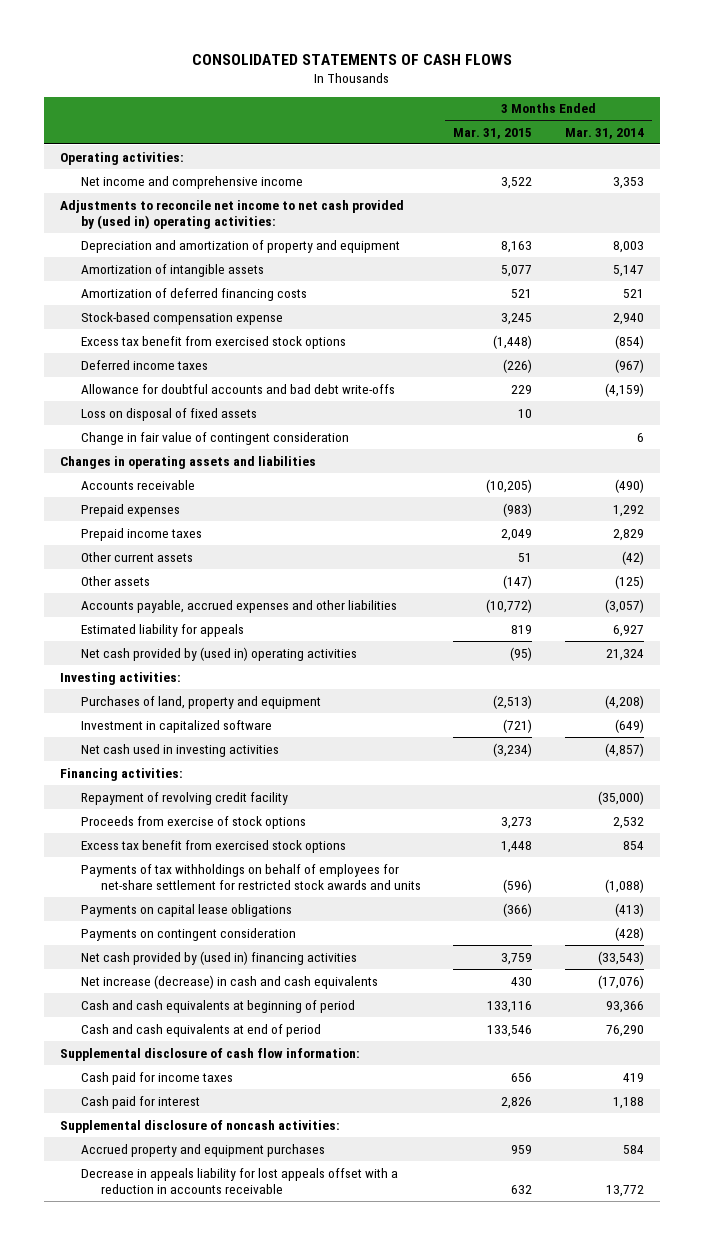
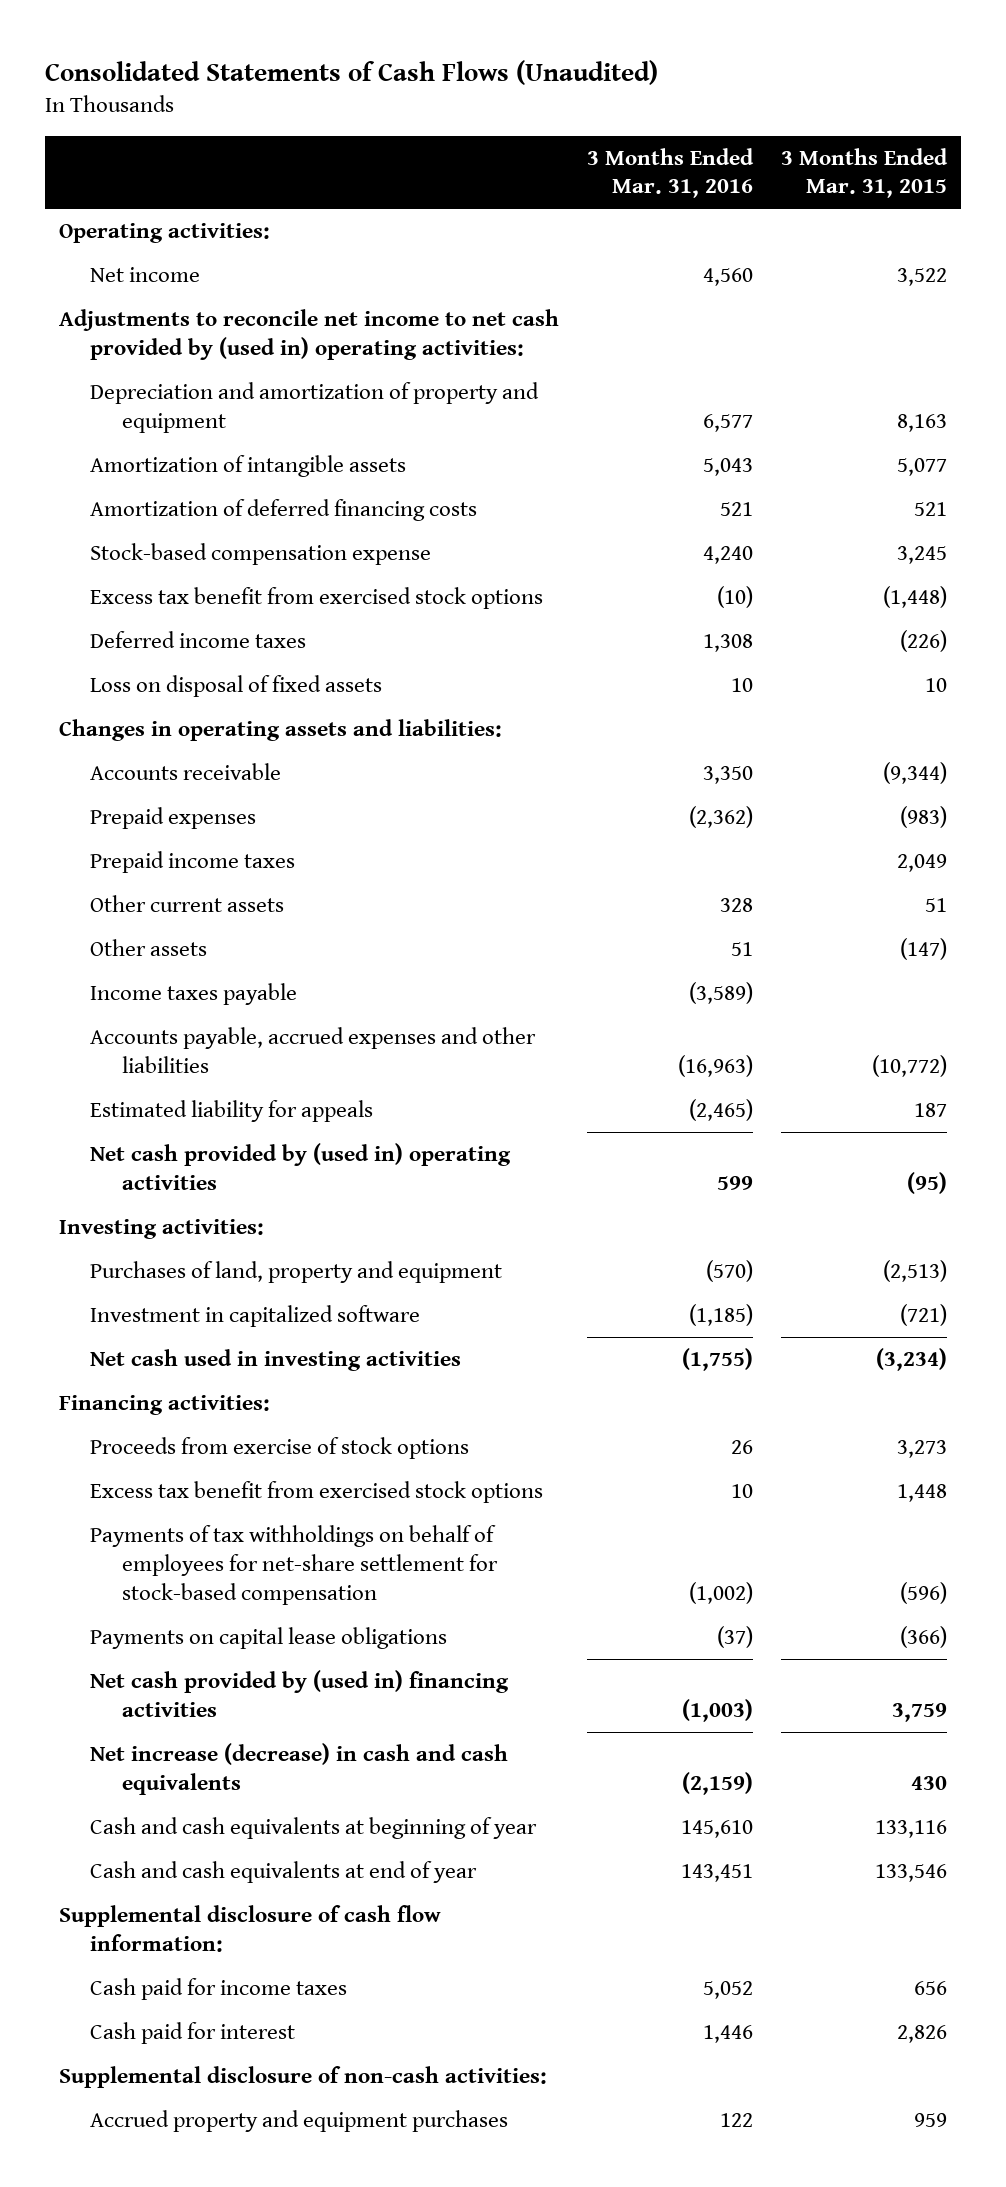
- CONSOLIDATED STATEMENTS OF CASH FLOWS
+ Consolidated Statements of Cash Flows (Unaudited)
- | 3 Months Ended Mar. 31, 2015 | 3 Months Ended Mar. 31, 2014
+ | 3 Months Ended Mar. 31, 2016 | 3 Months Ended Mar. 31, 2015
- Net income and comprehensive income | 3,522 | 3,353
+ Net income | 4,560 | 3,522
- Allowance for doubtful accounts and bad debt write-offs | 229 | (4,159)
- Change in fair value of contingent consideration | | 6
- Changes in operating assets and liabilities
- Accounts receivable | (10,205) | (490)
+ Changes in operating assets and liabilities:
+ Accounts receivable | 3,350 | (9,344)
+ Income taxes payable | (3,589) |
- Estimated liability for appeals | 819 | 6,927
+ Estimated liability for appeals | (2,465) | 187
- Repayment of revolving credit facility | | (35,000)
- Payments of tax withholdings on behalf of employees for net-share settlement for restricted stock awards and units | (596) | (1,088)
+ Payments of tax withholdings on behalf of employees for net-share settlement for stock-based compensation | (1,002) | (596)
- Payments on contingent consideration | | (428)
- Cash and cash equivalents at beginning of period | 133,116 | 93,366
- Cash and cash equivalents at end of period | 133,546 | 76,290
+ Cash and cash equivalents at beginning of year | 145,610 | 133,116
+ Cash and cash equivalents at end of year | 143,451 | 133,546
- Supplemental disclosure of noncash activities:
+ Supplemental disclosure of non-cash activities:
- Decrease in appeals liability for lost appeals offset with a reduction in accounts receivable | 632 | 13,772

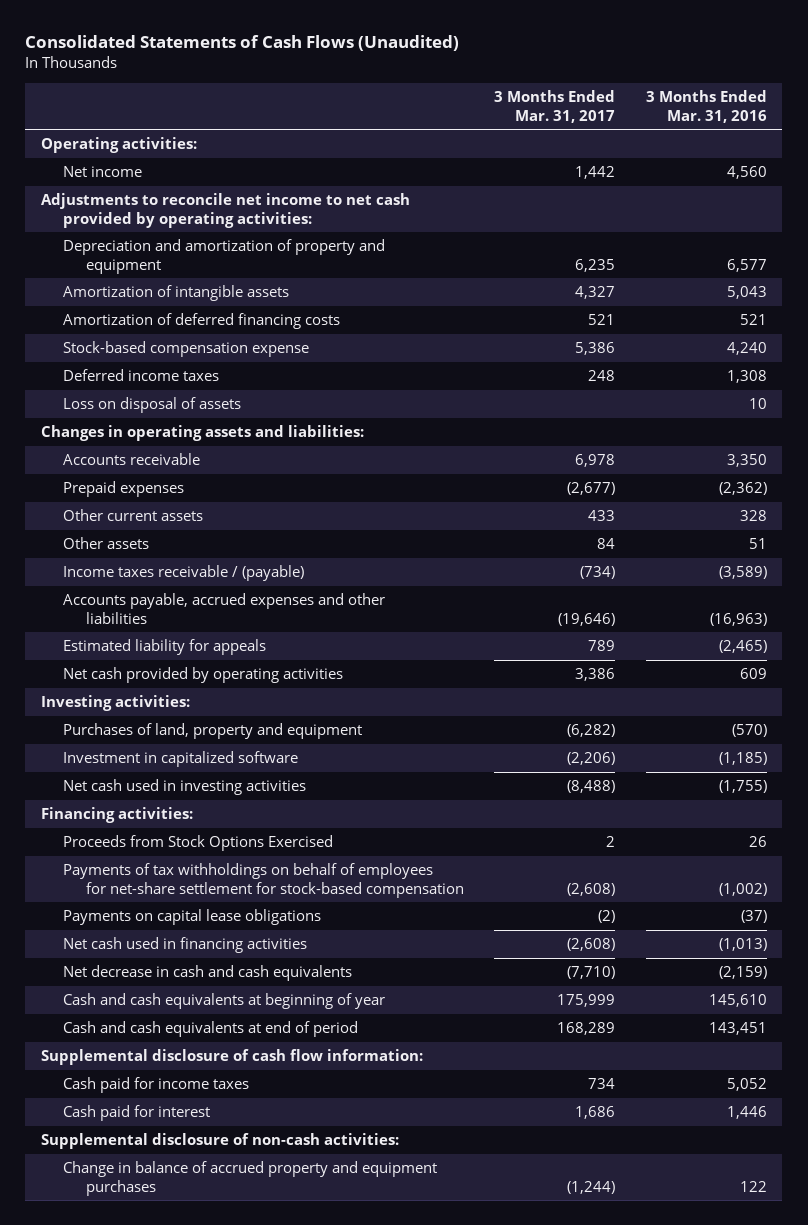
- | 3 Months Ended Mar. 31, 2016 | 3 Months Ended Mar. 31, 2015
+ | 3 Months Ended Mar. 31, 2017 | 3 Months Ended Mar. 31, 2016
- Adjustments to reconcile net income to net cash provided by (used in) operating activities:
+ Adjustments to reconcile net income to net cash provided by operating activities:
- Excess tax benefit from exercised stock options | (10) | (1,448)
- Loss on disposal of fixed assets | 10 | 10
+ Loss on disposal of assets | | 10
- Prepaid income taxes | | 2,049
- Income taxes payable | (3,589) |
+ Income taxes receivable / (payable) | (734) | (3,589)
- Net cash provided by (used in) operating activities | 599 | (95)
+ Net cash provided by operating activities | 3,386 | 609
- Proceeds from exercise of stock options | 26 | 3,273
- Excess tax benefit from exercised stock options | 10 | 1,448
+ Proceeds from Stock Options Exercised | 2 | 26
- Net cash provided by (used in) financing activities | (1,003) | 3,759
- Net increase (decrease) in cash and cash equivalents | (2,159) | 430
+ Net cash used in financing activities | (2,608) | (1,013)
+ Net decrease in cash and cash equivalents | (7,710) | (2,159)
- Cash and cash equivalents at end of year | 143,451 | 133,546
+ Cash and cash equivalents at end of period | 168,289 | 143,451
- Accrued property and equipment purchases | 122 | 959
+ Change in balance of accrued property and equipment purchases | (1,244) | 122

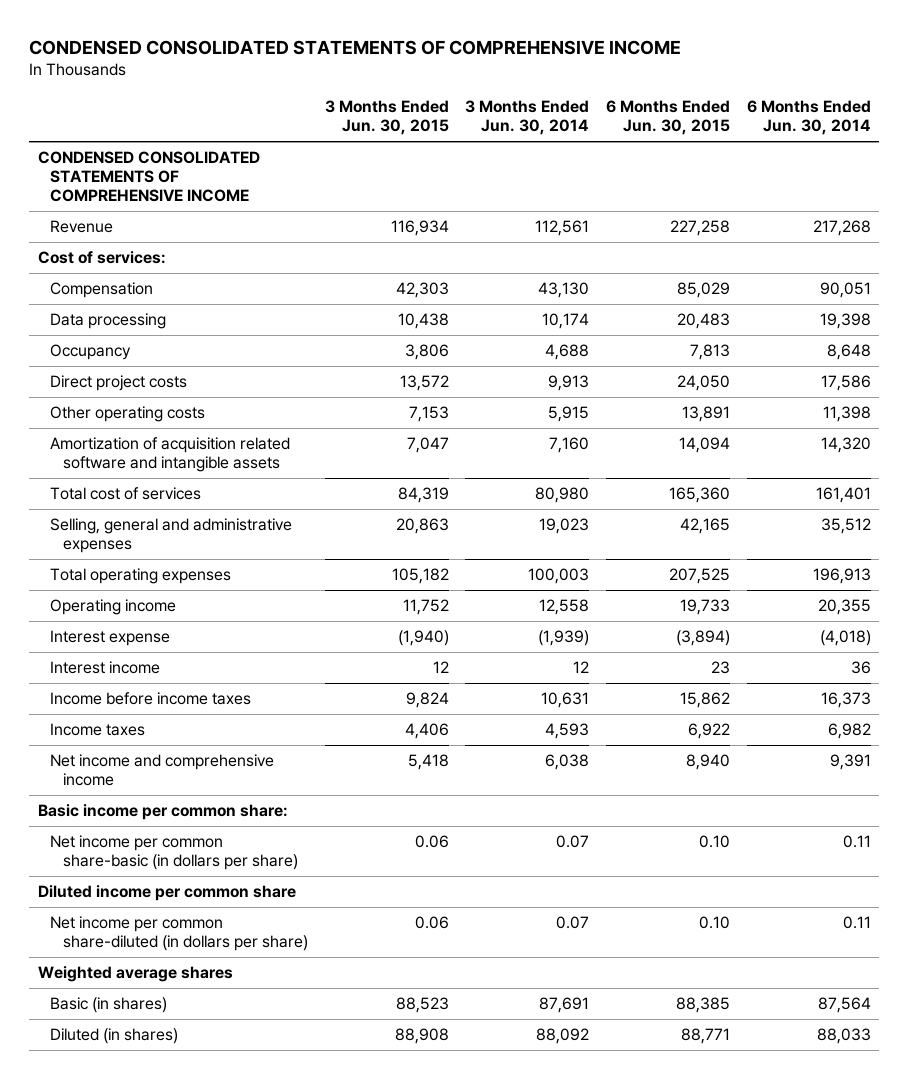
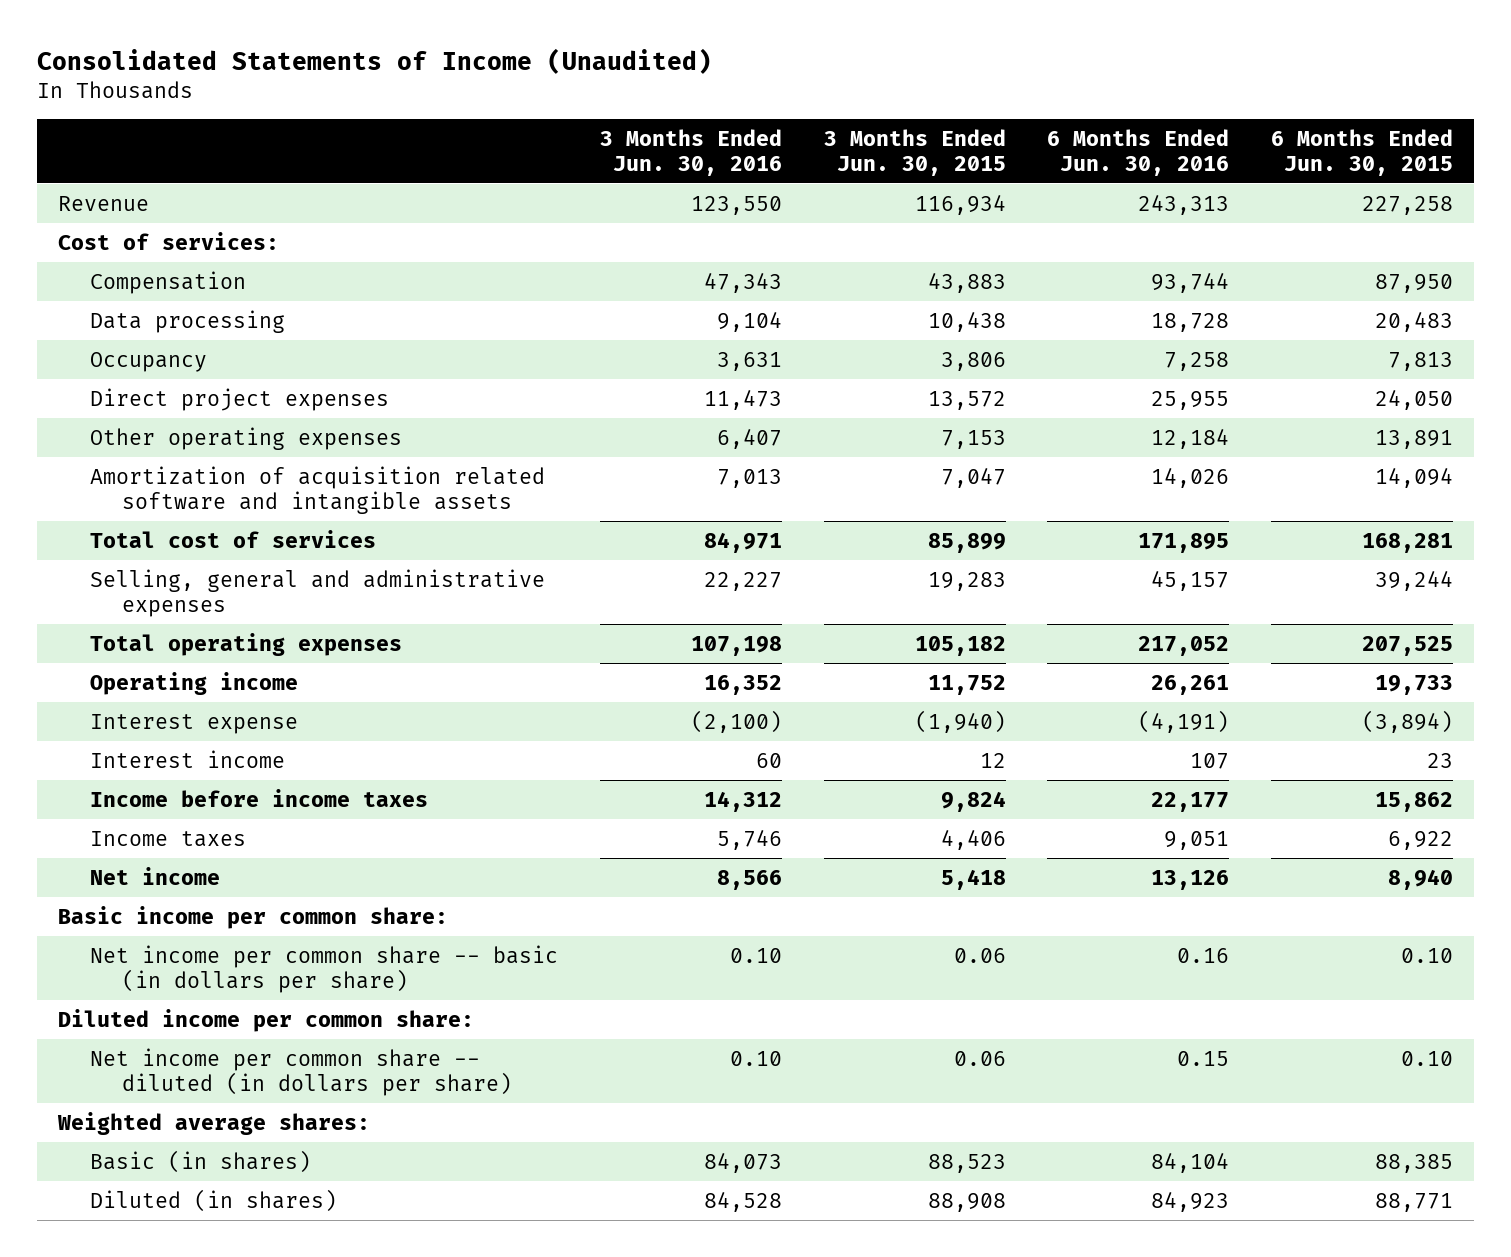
- CONDENSED CONSOLIDATED STATEMENTS OF COMPREHENSIVE INCOME
+ Consolidated Statements of Income (Unaudited)
- | 3 Months Ended Jun. 30, 2015 | 3 Months Ended Jun. 30, 2014 | 6 Months Ended Jun. 30, 2015 | 6 Months Ended Jun. 30, 2014
+ | 3 Months Ended Jun. 30, 2016 | 3 Months Ended Jun. 30, 2015 | 6 Months Ended Jun. 30, 2016 | 6 Months Ended Jun. 30, 2015
- CONDENSED CONSOLIDATED STATEMENTS OF COMPREHENSIVE INCOME
- Compensation | 42,303 | 43,130 | 85,029 | 90,051
+ Compensation | 47,343 | 43,883 | 93,744 | 87,950
- Direct project costs | 13,572 | 9,913 | 24,050 | 17,586
- Other operating costs | 7,153 | 5,915 | 13,891 | 11,398
+ Direct project expenses | 11,473 | 13,572 | 25,955 | 24,050
+ Other operating expenses | 6,407 | 7,153 | 12,184 | 13,891
- Total cost of services | 84,319 | 80,980 | 165,360 | 161,401
- Selling, general and administrative expenses | 20,863 | 19,023 | 42,165 | 35,512
+ Total cost of services | 84,971 | 85,899 | 171,895 | 168,281
+ Selling, general and administrative expenses | 22,227 | 19,283 | 45,157 | 39,244
- Net income and comprehensive income | 5,418 | 6,038 | 8,940 | 9,391
+ Net income | 8,566 | 5,418 | 13,126 | 8,940
- Net income per common share-basic (in dollars per share) | 0.06 | 0.07 | 0.10 | 0.11
- Diluted income per common share
- Net income per common share-diluted (in dollars per share) | 0.06 | 0.07 | 0.10 | 0.11
- Weighted average shares
+ Net income per common share -- basic (in dollars per share) | 0.10 | 0.06 | 0.16 | 0.10
+ Diluted income per common share:
+ Net income per common share -- diluted (in dollars per share) | 0.10 | 0.06 | 0.15 | 0.10
+ Weighted average shares:

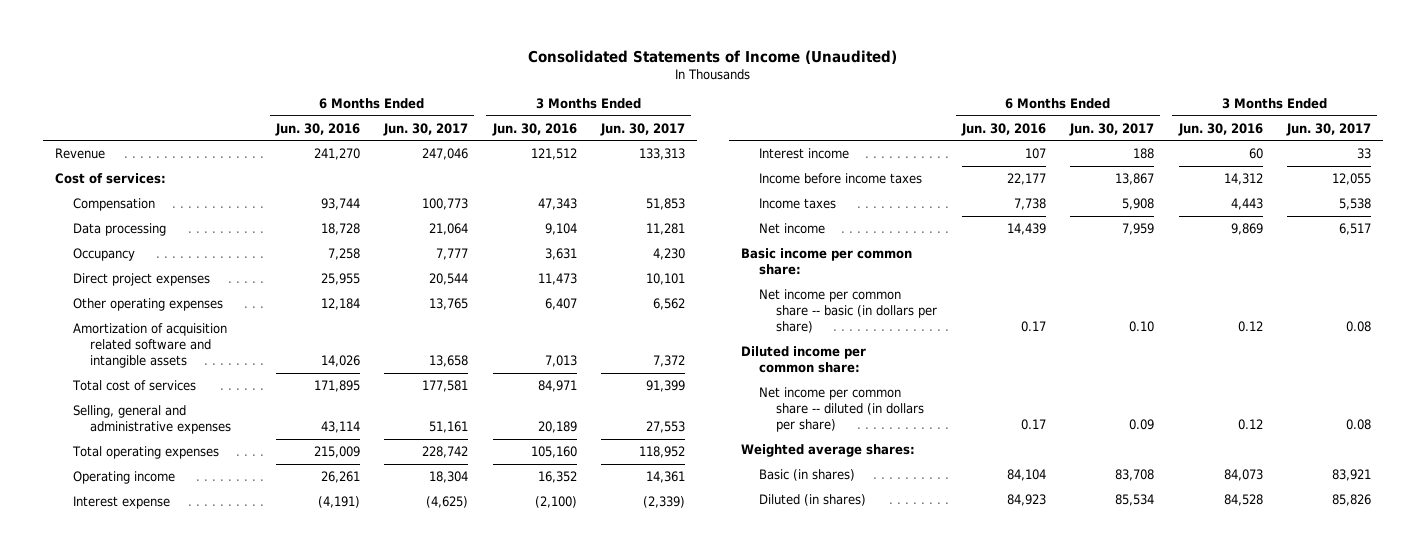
- | 3 Months Ended Jun. 30, 2016 | 3 Months Ended Jun. 30, 2015 | 6 Months Ended Jun. 30, 2016 | 6 Months Ended Jun. 30, 2015
+ | 6 Months Ended Jun. 30, 2016 | 6 Months Ended Jun. 30, 2017 | 3 Months Ended Jun. 30, 2016 | 3 Months Ended Jun. 30, 2017
- Revenue | 123,550 | 116,934 | 243,313 | 227,258
+ Revenue | 241,270 | 247,046 | 121,512 | 133,313
- Selling, general and administrative expenses | 22,227 | 19,283 | 45,157 | 39,244
- Total operating expenses | 107,198 | 105,182 | 217,052 | 207,525
+ Selling, general and administrative expenses | 43,114 | 51,161 | 20,189 | 27,553
+ Total operating expenses | 215,009 | 228,742 | 105,160 | 118,952
- Income taxes | 5,746 | 4,406 | 9,051 | 6,922
- Net income | 8,566 | 5,418 | 13,126 | 8,940
+ Income taxes | 7,738 | 5,908 | 4,443 | 5,538
+ Net income | 14,439 | 7,959 | 9,869 | 6,517
- Net income per common share -- basic (in dollars per share) | 0.10 | 0.06 | 0.16 | 0.10
+ Net income per common share -- basic (in dollars per share) | 0.17 | 0.10 | 0.12 | 0.08
- Net income per common share -- diluted (in dollars per share) | 0.10 | 0.06 | 0.15 | 0.10
+ Net income per common share -- diluted (in dollars per share) | 0.17 | 0.09 | 0.12 | 0.08

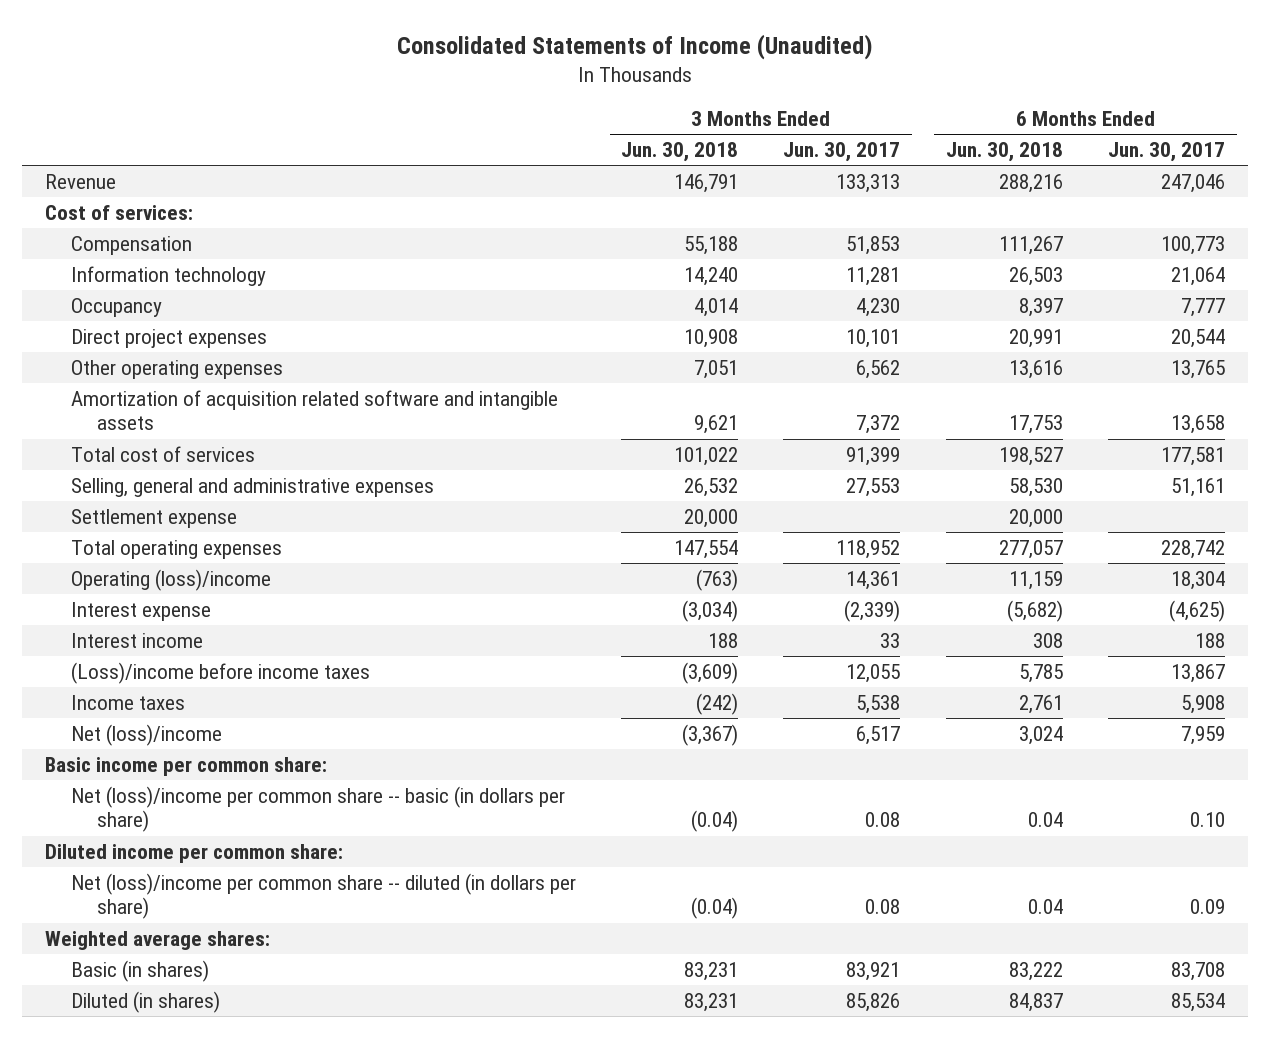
- | 6 Months Ended Jun. 30, 2016 | 6 Months Ended Jun. 30, 2017 | 3 Months Ended Jun. 30, 2016 | 3 Months Ended Jun. 30, 2017
+ | 3 Months Ended Jun. 30, 2018 | 3 Months Ended Jun. 30, 2017 | 6 Months Ended Jun. 30, 2018 | 6 Months Ended Jun. 30, 2017
- Data processing | 18,728 | 21,064 | 9,104 | 11,281
+ Information technology | 14,240 | 11,281 | 26,503 | 21,064
+ Settlement expense | 20,000 | | 20,000 |
- Operating income | 26,261 | 18,304 | 16,352 | 14,361
+ Operating (loss)/income | (763) | 14,361 | 11,159 | 18,304
- Income before income taxes | 22,177 | 13,867 | 14,312 | 12,055
+ (Loss)/income before income taxes | (3,609) | 12,055 | 5,785 | 13,867
- Net income | 14,439 | 7,959 | 9,869 | 6,517
+ Net (loss)/income | (3,367) | 6,517 | 3,024 | 7,959
- Net income per common share -- basic (in dollars per share) | 0.17 | 0.10 | 0.12 | 0.08
+ Net (loss)/income per common share -- basic (in dollars per share) | (0.04) | 0.08 | 0.04 | 0.10
- Net income per common share -- diluted (in dollars per share) | 0.17 | 0.09 | 0.12 | 0.08
+ Net (loss)/income per common share -- diluted (in dollars per share) | (0.04) | 0.08 | 0.04 | 0.09

